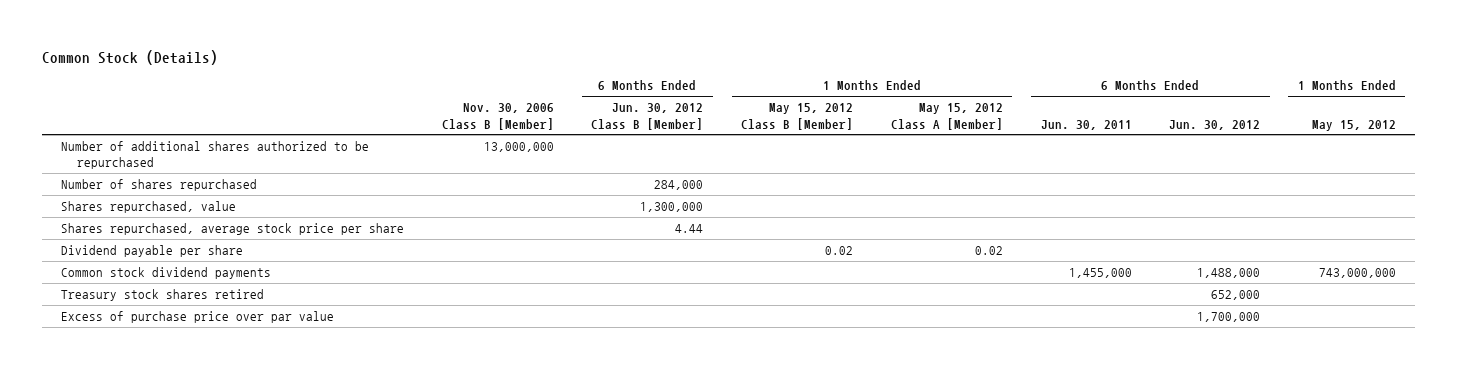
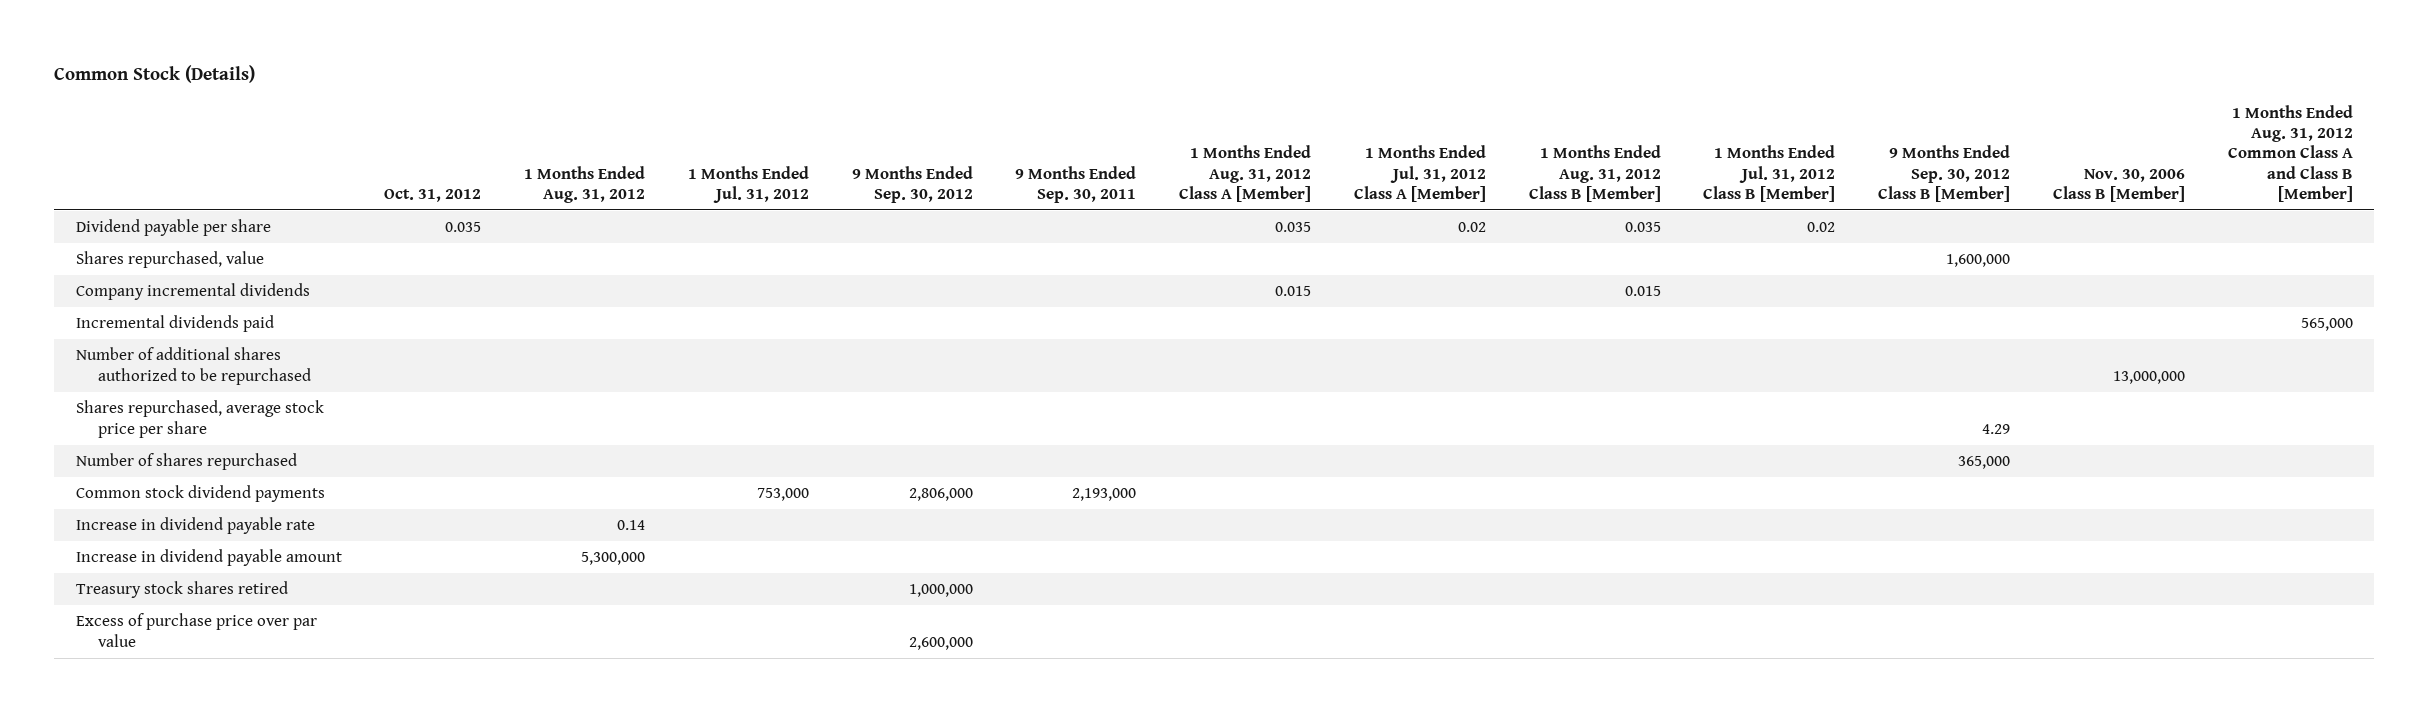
- | Nov. 30, 2006 Class B [Member] | 6 Months Ended Jun. 30, 2012 Class B [Member] | 1 Months Ended May 15, 2012 Class B [Member] | 1 Months Ended May 15, 2012 Class A [Member] | 6 Months Ended Jun. 30, 2011 | 6 Months Ended Jun. 30, 2012 | 1 Months Ended May 15, 2012
+ | Oct. 31, 2012 | 1 Months Ended Aug. 31, 2012 | 1 Months Ended Jul. 31, 2012 | 9 Months Ended Sep. 30, 2012 | 9 Months Ended Sep. 30, 2011 | 1 Months Ended Aug. 31, 2012 Class A [Member] | 1 Months Ended Jul. 31, 2012 Class A [Member] | 1 Months Ended Aug. 31, 2012 Class B [Member] | 1 Months Ended Jul. 31, 2012 Class B [Member] | 9 Months Ended Sep. 30, 2012 Class B [Member] | Nov. 30, 2006 Class B [Member] | 1 Months Ended Aug. 31, 2012 Common Class A and Class B [Member]
moved up: Dividend payable per share | 0.035 | | | | | 0.035 | 0.02 | 0.035 | 0.02 | | |
+ Company incremental dividends | | | | | | 0.015 | | 0.015 | | | |
+ Incremental dividends paid | | | | | | | | | | | | 565,000
moved down: Number of additional shares authorized to be repurchased | | | | | | | | | | | 13,000,000 |
moved down: Number of shares repurchased | | | | | | | | | | 365,000 | |
+ Increase in dividend payable rate | | 0.14 | | | | | | | | | |
+ Increase in dividend payable amount | | 5,300,000 | | | | | | | | | |

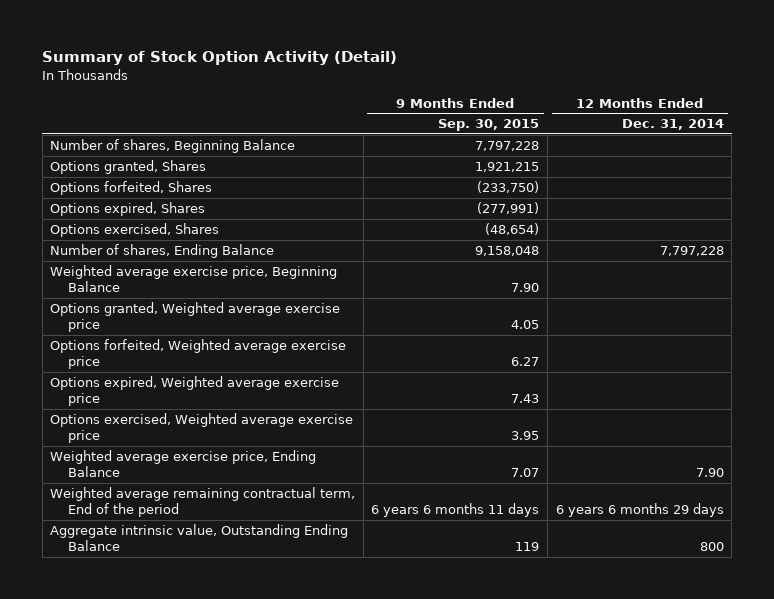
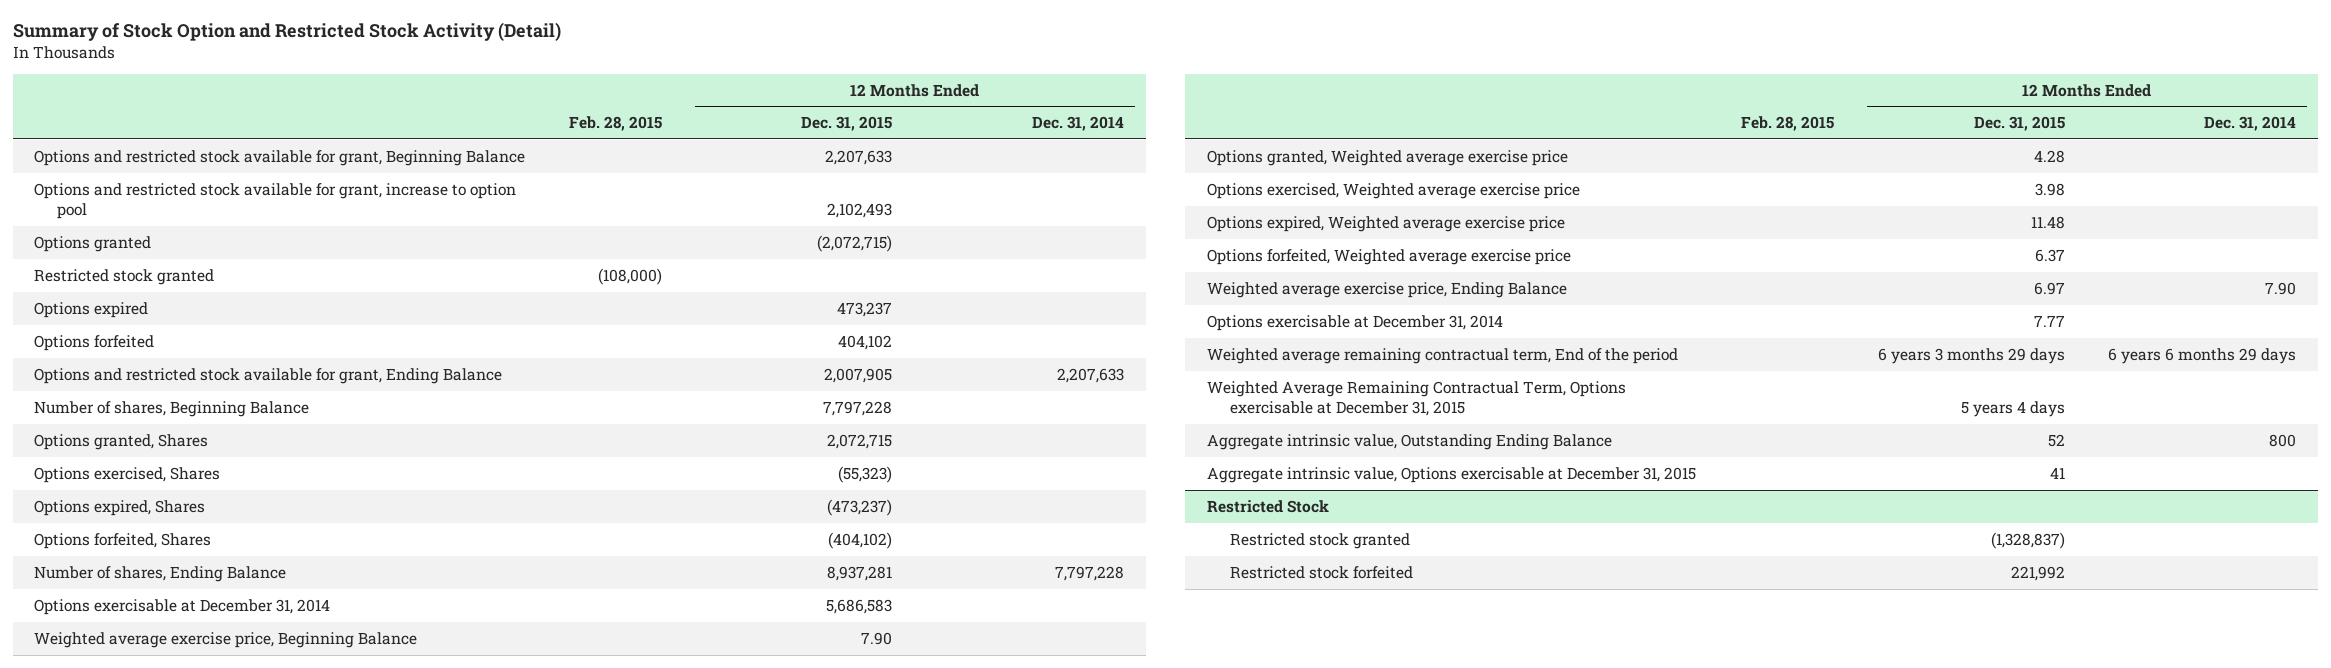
- Summary of Stock Option Activity (Detail)
+ Summary of Stock Option and Restricted Stock Activity (Detail)
- | 9 Months Ended Sep. 30, 2015 | 12 Months Ended Dec. 31, 2014
+ | Feb. 28, 2015 | 12 Months Ended Dec. 31, 2015 | 12 Months Ended Dec. 31, 2014
+ Options and restricted stock available for grant, Beginning Balance | | 2,207,633 |
+ Options and restricted stock available for grant, increase to option pool | | 2,102,493 |
+ Options granted | | (2,072,715) |
+ Restricted stock granted | (108,000) | |
+ Options expired | | 473,237 |
+ Options forfeited | | 404,102 |
+ Options and restricted stock available for grant, Ending Balance | | 2,007,905 | 2,207,633
moved down: Options expired, Shares | | (473,237) |
moved down: Options forfeited, Shares | | (404,102) |
+ Options exercisable at December 31, 2014 | | 5,686,583 |
moved down: Options expired, Weighted average exercise price | | 11.48 |
moved down: Options forfeited, Weighted average exercise price | | 6.37 |
+ Options exercisable at December 31, 2014 | | 7.77 |
+ Weighted Average Remaining Contractual Term, Options exercisable at December 31, 2015 | | 5 years 4 days |
+ Aggregate intrinsic value, Options exercisable at December 31, 2015 | | 41 |
+ Restricted Stock
+ Restricted stock granted | | (1,328,837) |
+ Restricted stock forfeited | | 221,992 |

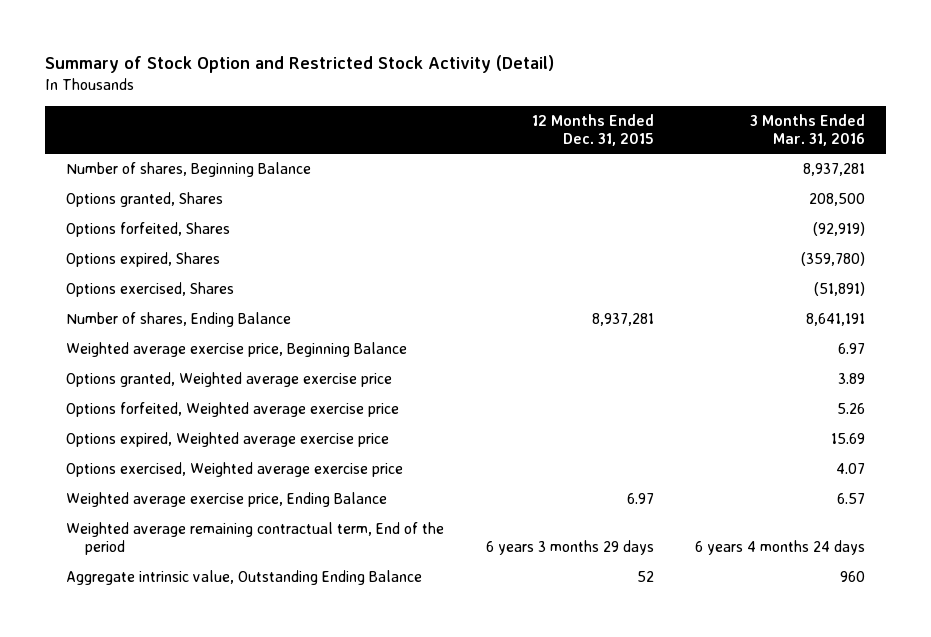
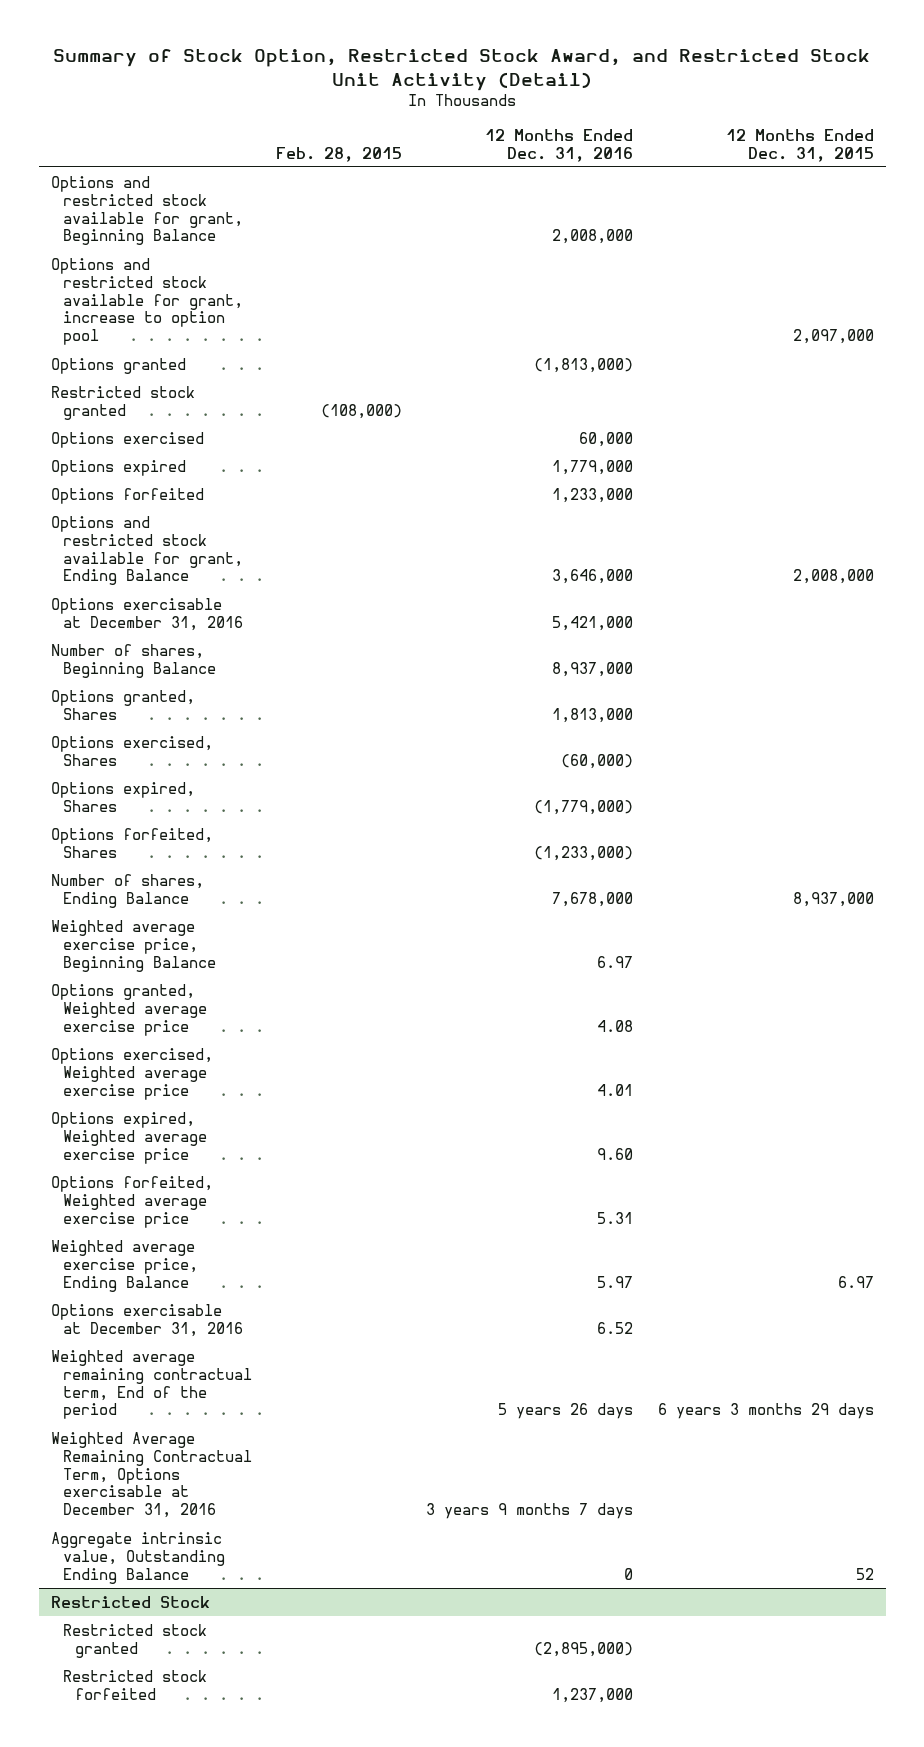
- Summary of Stock Option and Restricted Stock Activity (Detail)
+ Summary of Stock Option, Restricted Stock Award, and Restricted Stock Unit Activity (Detail)
- | 12 Months Ended Dec. 31, 2015 | 3 Months Ended Mar. 31, 2016
+ | Feb. 28, 2015 | 12 Months Ended Dec. 31, 2016 | 12 Months Ended Dec. 31, 2015
+ Options and restricted stock available for grant, Beginning Balance | | 2,008,000 |
+ Options and restricted stock available for grant, increase to option pool | | | 2,097,000
+ Options granted | | (1,813,000) |
+ Restricted stock granted | (108,000) | |
+ Options exercised | | 60,000 |
+ Options expired | | 1,779,000 |
+ Options forfeited | | 1,233,000 |
+ Options and restricted stock available for grant, Ending Balance | | 3,646,000 | 2,008,000
+ Options exercisable at December 31, 2016 | | 5,421,000 |
- Number of shares, Ending Balance | 8,937,281 | 8,641,191
moved down: Options expired, Shares | | (1,779,000) |
moved down: Options forfeited, Shares | | (1,233,000) |
+ Number of shares, Ending Balance | | 7,678,000 | 8,937,000
moved down: Options expired, Weighted average exercise price | | 9.60 |
moved down: Options forfeited, Weighted average exercise price | | 5.31 |
+ Options exercisable at December 31, 2016 | | 6.52 |
+ Weighted Average Remaining Contractual Term, Options exercisable at December 31, 2016 | | 3 years 9 months 7 days |
+ Restricted Stock
+ Restricted stock granted | | (2,895,000) |
+ Restricted stock forfeited | | 1,237,000 |

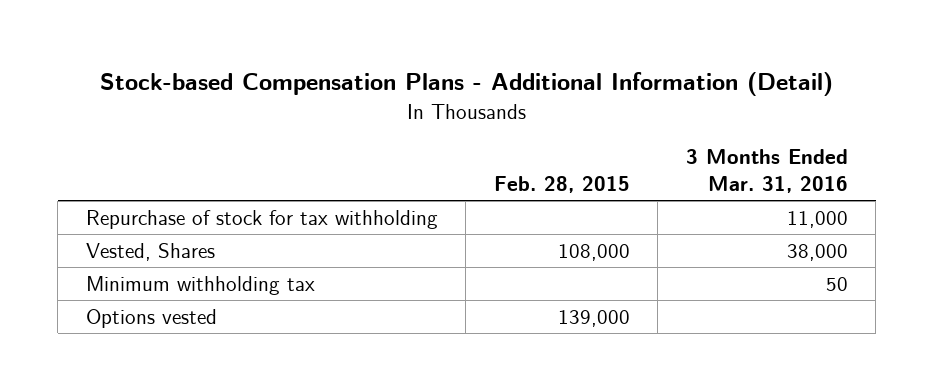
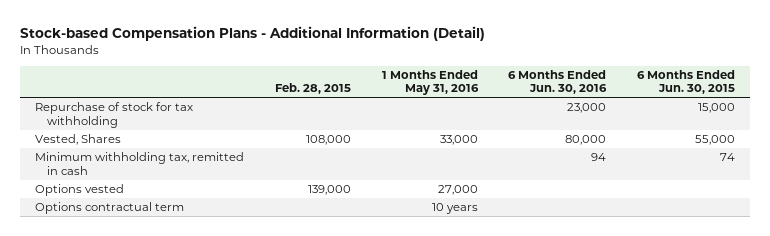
- | Feb. 28, 2015 | 3 Months Ended Mar. 31, 2016
+ | Feb. 28, 2015 | 1 Months Ended May 31, 2016 | 6 Months Ended Jun. 30, 2016 | 6 Months Ended Jun. 30, 2015
- Minimum withholding tax | | 50
+ Minimum withholding tax, remitted in cash | | | 94 | 74
+ Options contractual term | | 10 years | |

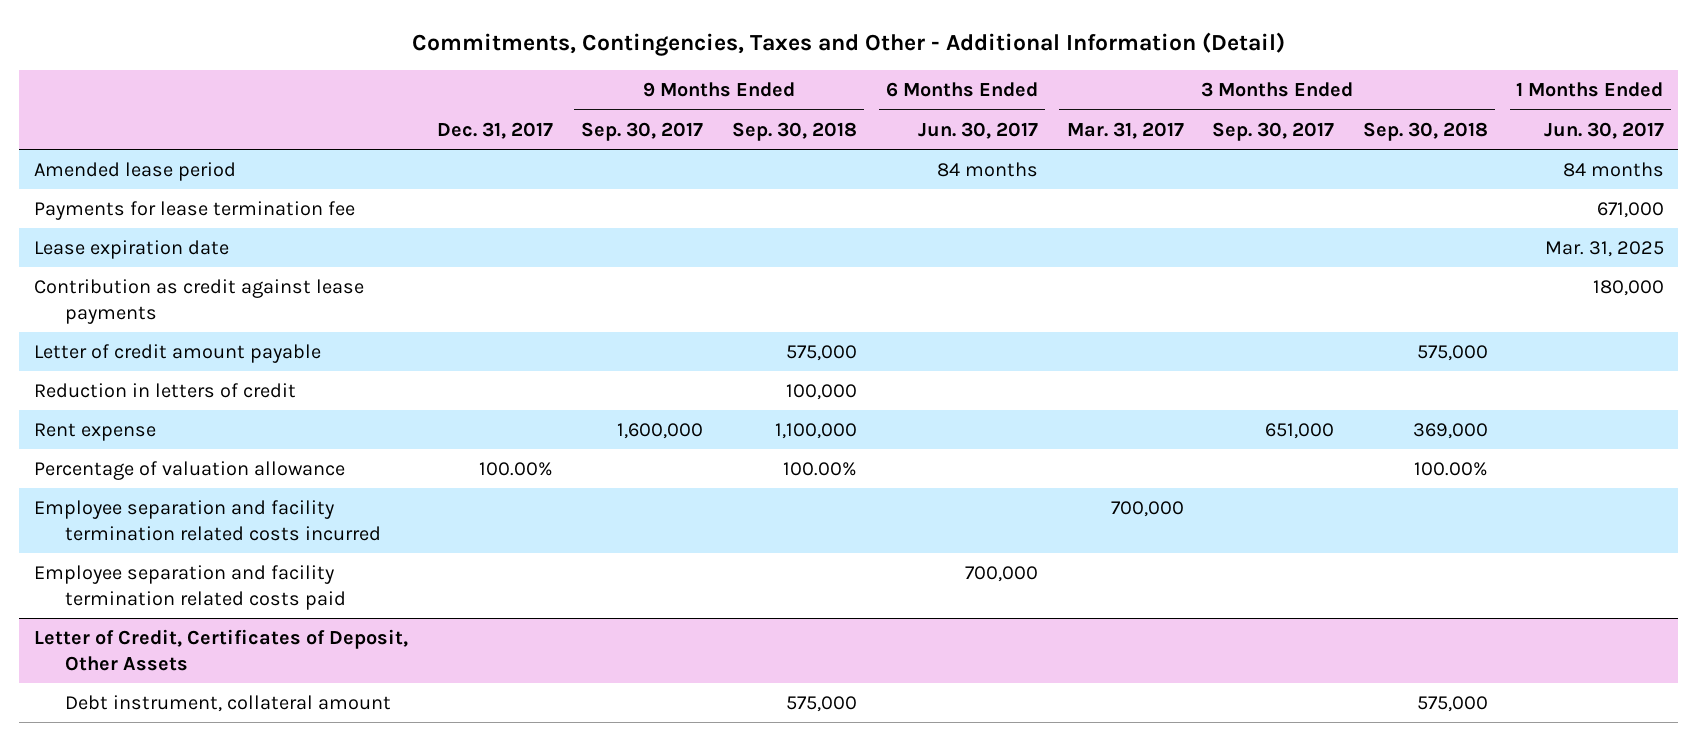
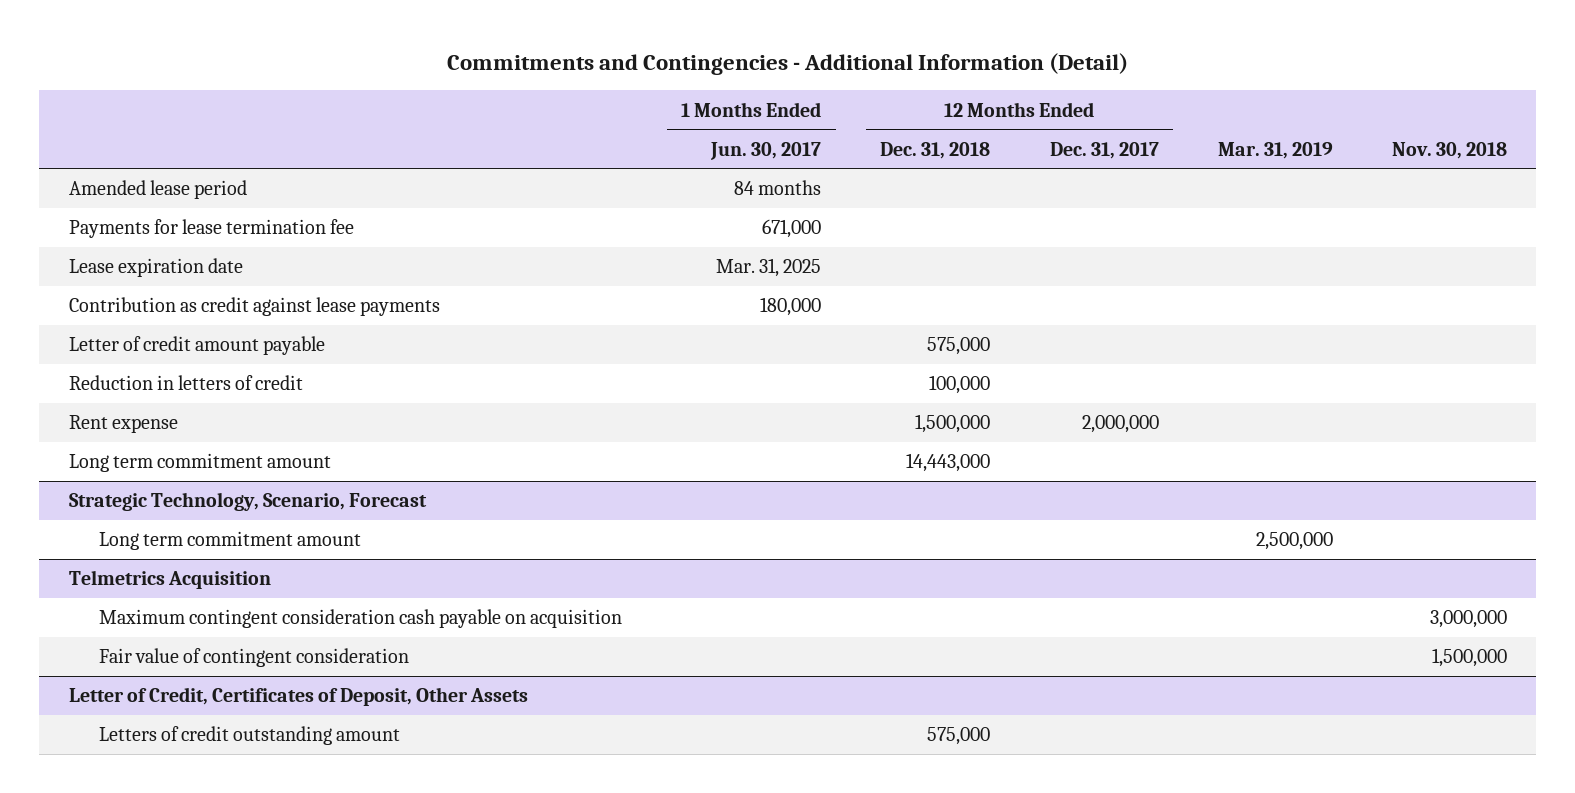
- Commitments, Contingencies, Taxes and Other - Additional Information (Detail)
+ Commitments and Contingencies - Additional Information (Detail)
- | Dec. 31, 2017 | 9 Months Ended Sep. 30, 2017 | 9 Months Ended Sep. 30, 2018 | 6 Months Ended Jun. 30, 2017 | 3 Months Ended Mar. 31, 2017 | 3 Months Ended Sep. 30, 2017 | 3 Months Ended Sep. 30, 2018 | 1 Months Ended Jun. 30, 2017
+ | 1 Months Ended Jun. 30, 2017 | 12 Months Ended Dec. 31, 2018 | 12 Months Ended Dec. 31, 2017 | Mar. 31, 2019 | Nov. 30, 2018
- Percentage of valuation allowance | 100.00% | | 100.00% | | | | 100.00% |
- Employee separation and facility termination related costs incurred | | | | | 700,000 | | |
- Employee separation and facility termination related costs paid | | | | 700,000 | | | |
+ Long term commitment amount | | 14,443,000 | | |
+ Strategic Technology, Scenario, Forecast
+ Long term commitment amount | | | | 2,500,000 |
+ Telmetrics Acquisition
+ Maximum contingent consideration cash payable on acquisition | | | | | 3,000,000
+ Fair value of contingent consideration | | | | | 1,500,000
@ Letter of Credit, Certificates of Deposit, Other Assets
- Debt instrument, collateral amount | | | 575,000 | | | | 575,000 |
+ Letters of credit outstanding amount | | 575,000 | | |

